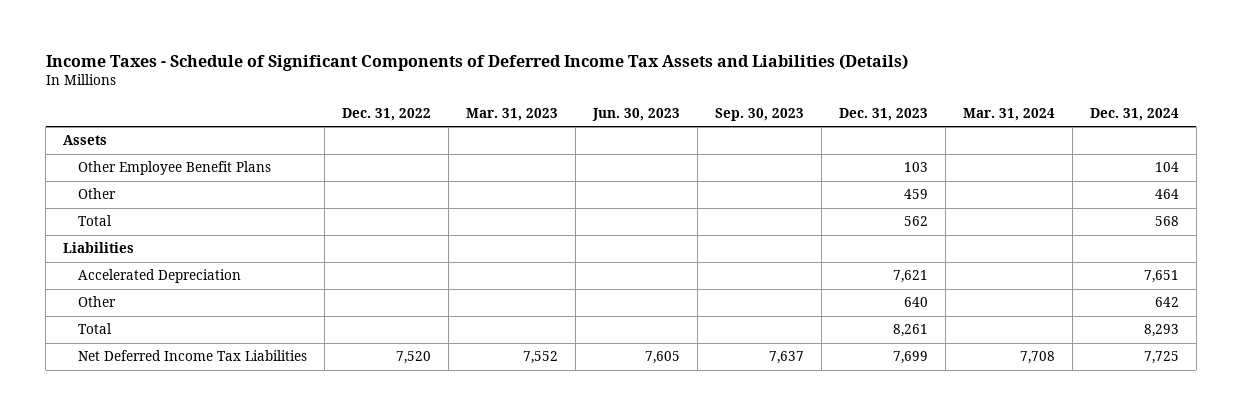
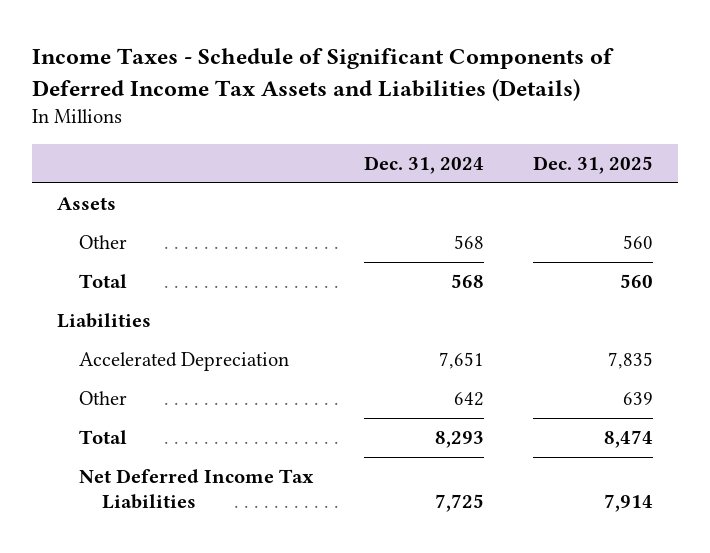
- | Dec. 31, 2022 | Mar. 31, 2023 | Jun. 30, 2023 | Sep. 30, 2023 | Dec. 31, 2023 | Mar. 31, 2024 | Dec. 31, 2024
+ | Dec. 31, 2024 | Dec. 31, 2025
- Other Employee Benefit Plans | | | | | 103 | | 104
- Other | | | | | 459 | | 464
+ Other | 568 | 560

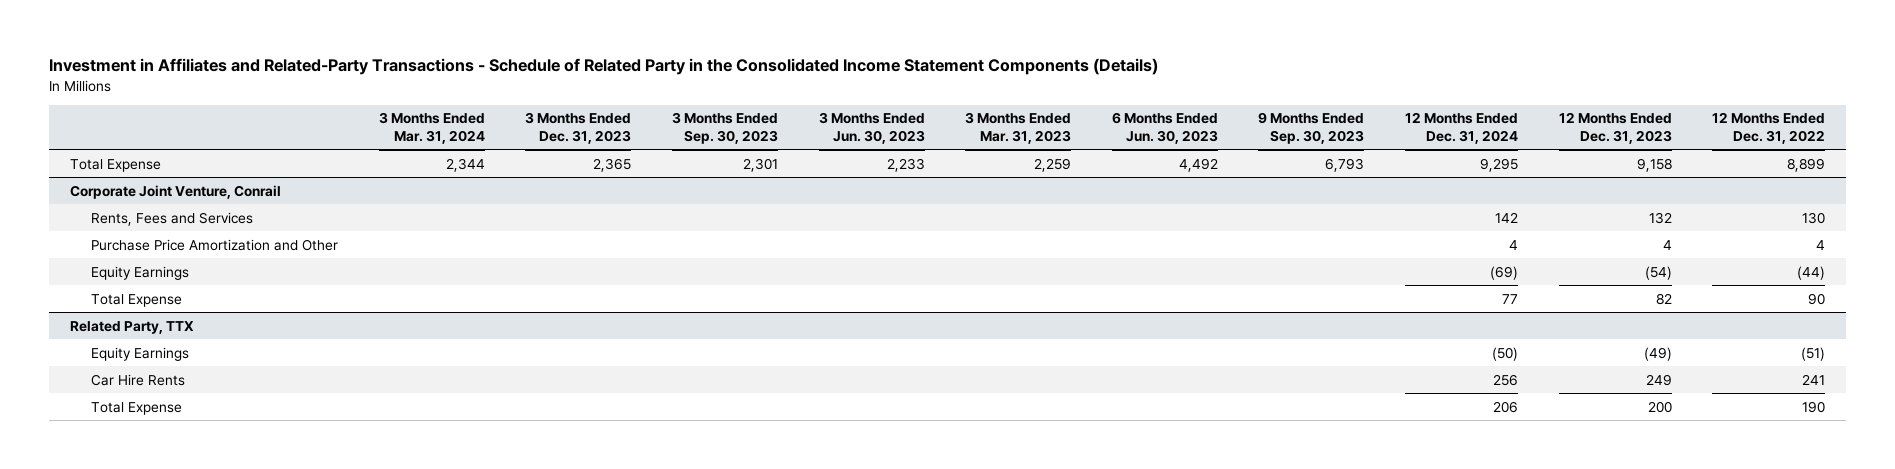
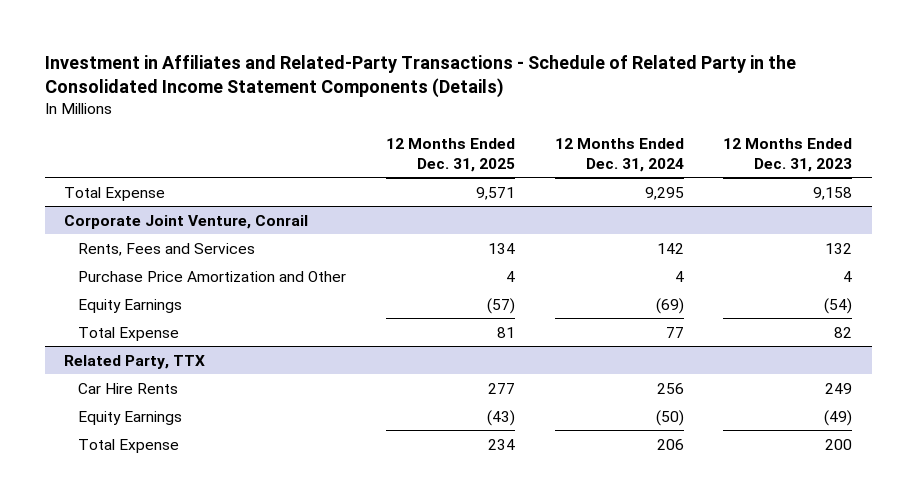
- | 3 Months Ended Mar. 31, 2024 | 3 Months Ended Dec. 31, 2023 | 3 Months Ended Sep. 30, 2023 | 3 Months Ended Jun. 30, 2023 | 3 Months Ended Mar. 31, 2023 | 6 Months Ended Jun. 30, 2023 | 9 Months Ended Sep. 30, 2023 | 12 Months Ended Dec. 31, 2024 | 12 Months Ended Dec. 31, 2023 | 12 Months Ended Dec. 31, 2022
+ | 12 Months Ended Dec. 31, 2025 | 12 Months Ended Dec. 31, 2024 | 12 Months Ended Dec. 31, 2023
@ Related Party, TTX
moved down: Equity Earnings | (43) | (50) | (49)

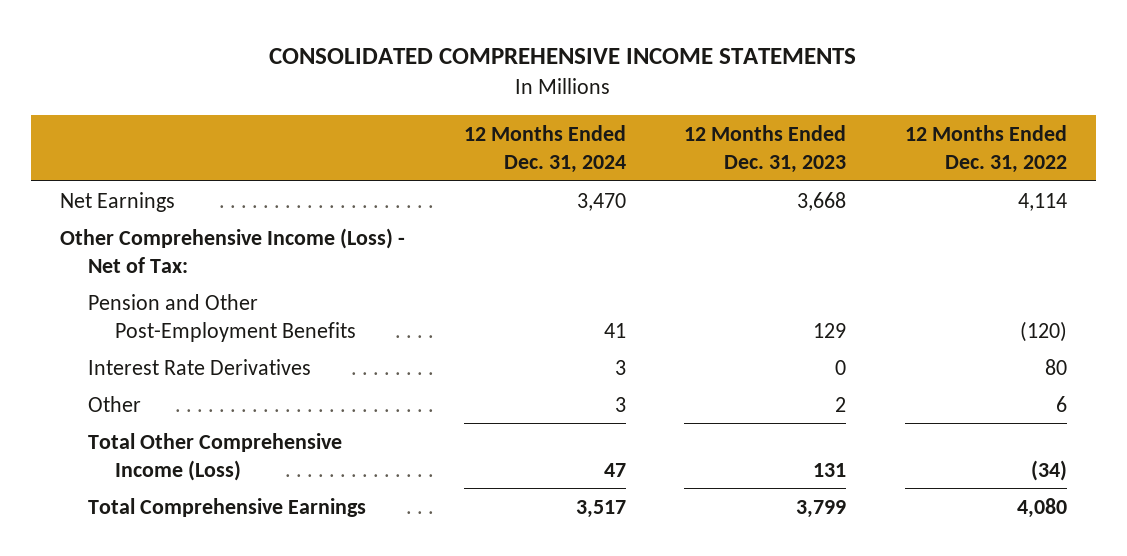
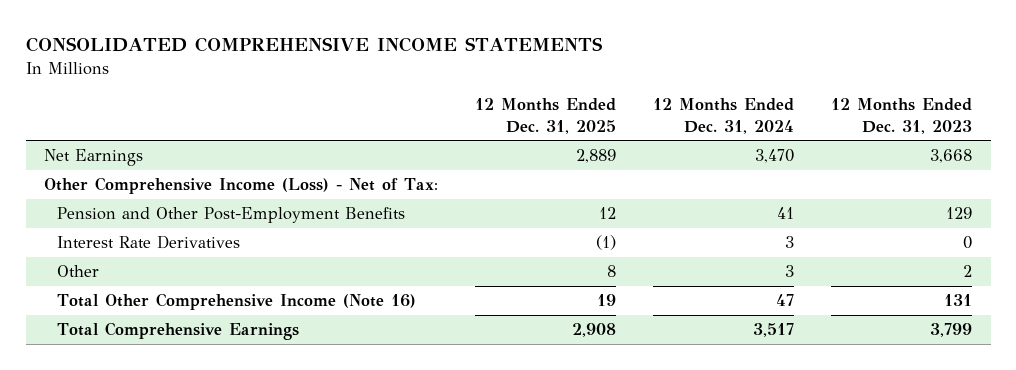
- | 12 Months Ended Dec. 31, 2024 | 12 Months Ended Dec. 31, 2023 | 12 Months Ended Dec. 31, 2022
+ | 12 Months Ended Dec. 31, 2025 | 12 Months Ended Dec. 31, 2024 | 12 Months Ended Dec. 31, 2023
- Total Other Comprehensive Income (Loss) | 47 | 131 | (34)
+ Total Other Comprehensive Income (Note 16) | 19 | 47 | 131

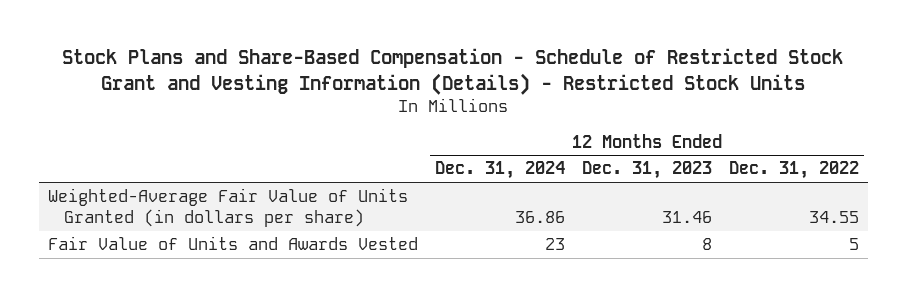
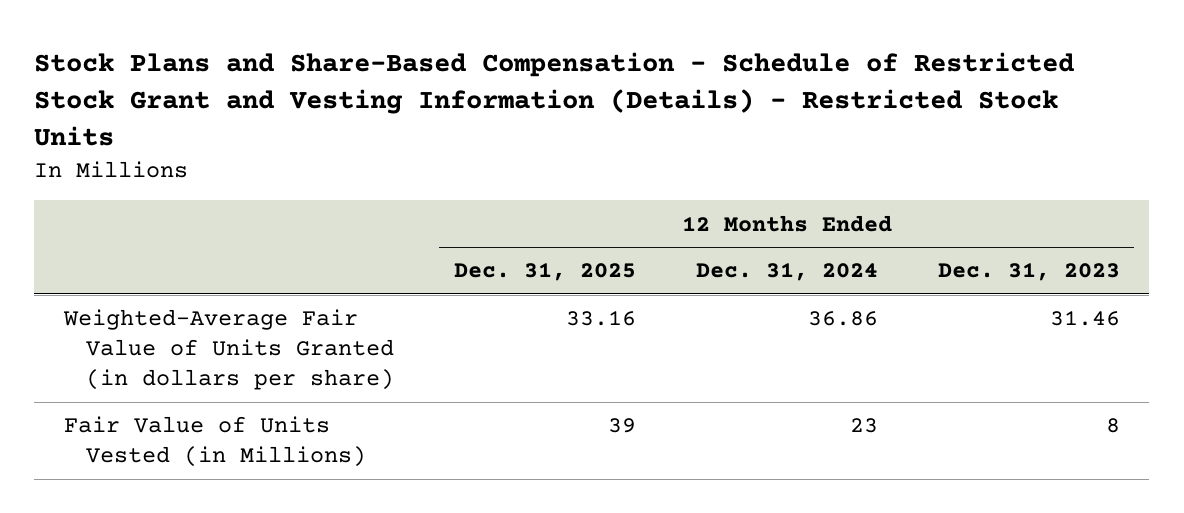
- | 12 Months Ended Dec. 31, 2024 | 12 Months Ended Dec. 31, 2023 | 12 Months Ended Dec. 31, 2022
+ | 12 Months Ended Dec. 31, 2025 | 12 Months Ended Dec. 31, 2024 | 12 Months Ended Dec. 31, 2023
- Fair Value of Units and Awards Vested | 23 | 8 | 5
+ Fair Value of Units Vested (in Millions) | 39 | 23 | 8

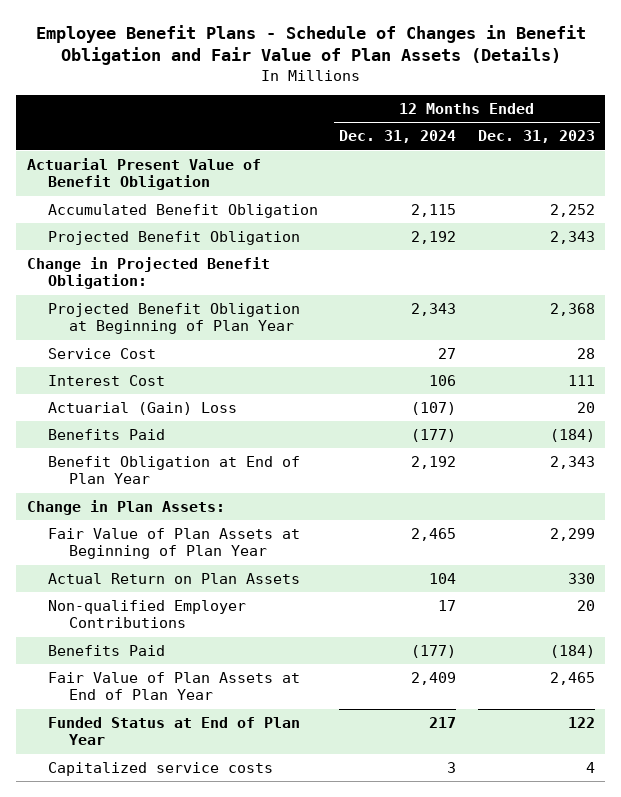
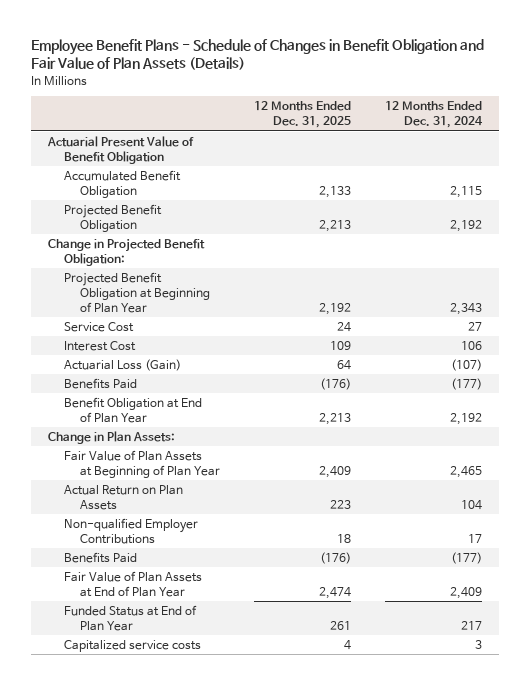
- | 12 Months Ended Dec. 31, 2024 | 12 Months Ended Dec. 31, 2023
+ | 12 Months Ended Dec. 31, 2025 | 12 Months Ended Dec. 31, 2024
- Actuarial (Gain) Loss | (107) | 20
+ Actuarial Loss (Gain) | 64 | (107)

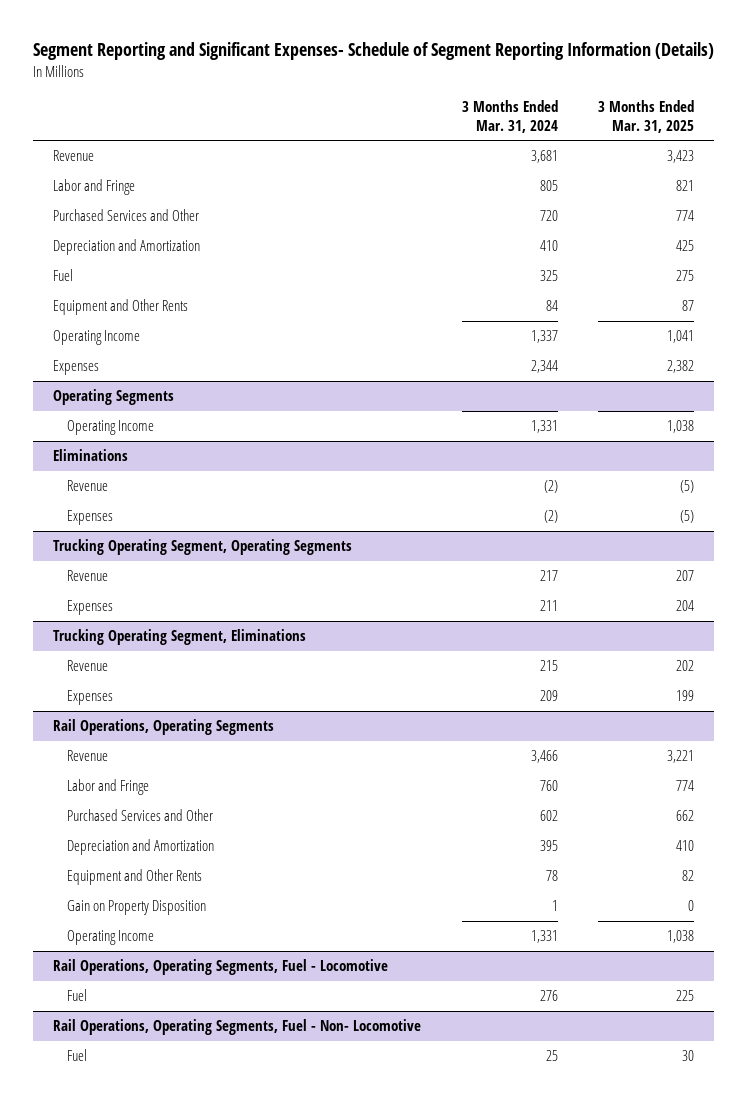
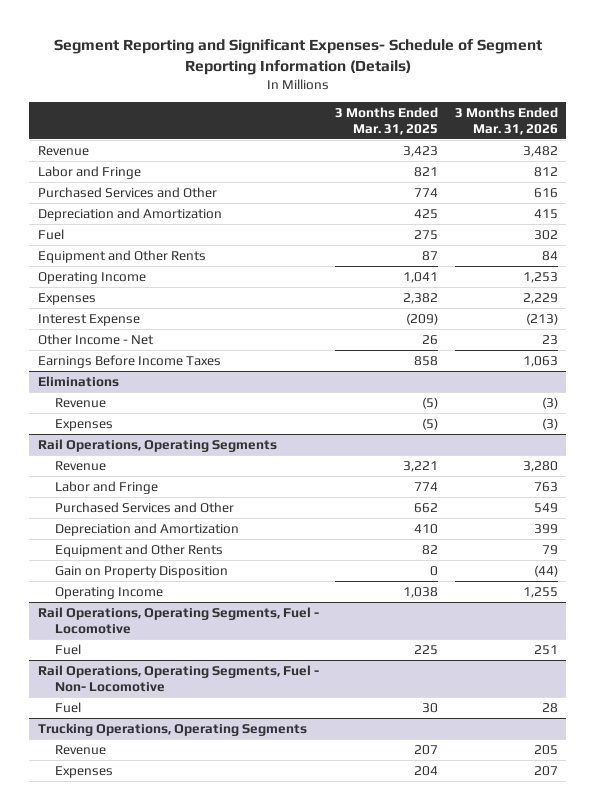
- | 3 Months Ended Mar. 31, 2024 | 3 Months Ended Mar. 31, 2025
+ | 3 Months Ended Mar. 31, 2025 | 3 Months Ended Mar. 31, 2026
- Operating Segments
- Operating Income | 1,331 | 1,038
+ Interest Expense | (209) | (213)
+ Other Income - Net | 26 | 23
+ Earnings Before Income Taxes | 858 | 1,063
- Trucking Operating Segment, Operating Segments
- Revenue | 217 | 207
- Expenses | 211 | 204
- Trucking Operating Segment, Eliminations
- Revenue | 215 | 202
- Expenses | 209 | 199
+ Trucking Operations, Operating Segments
+ Revenue | 207 | 205
+ Expenses | 204 | 207

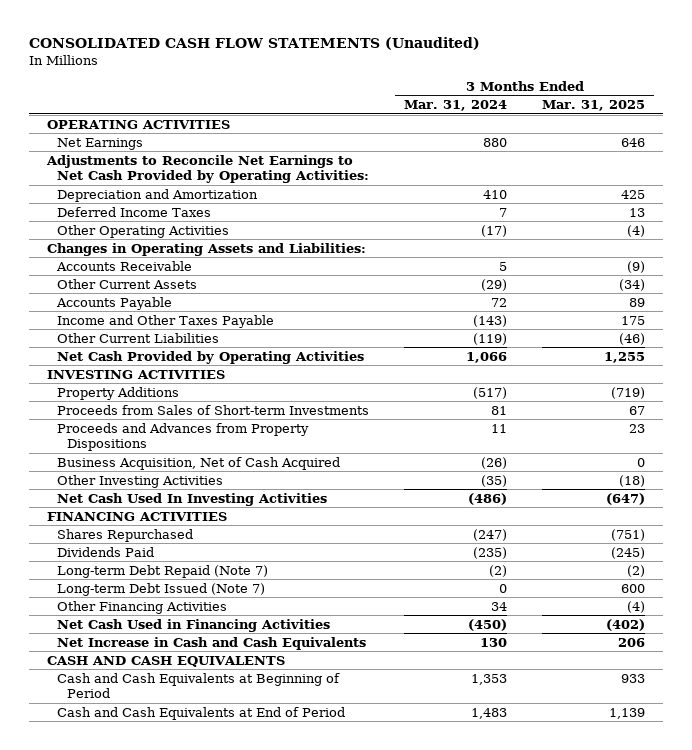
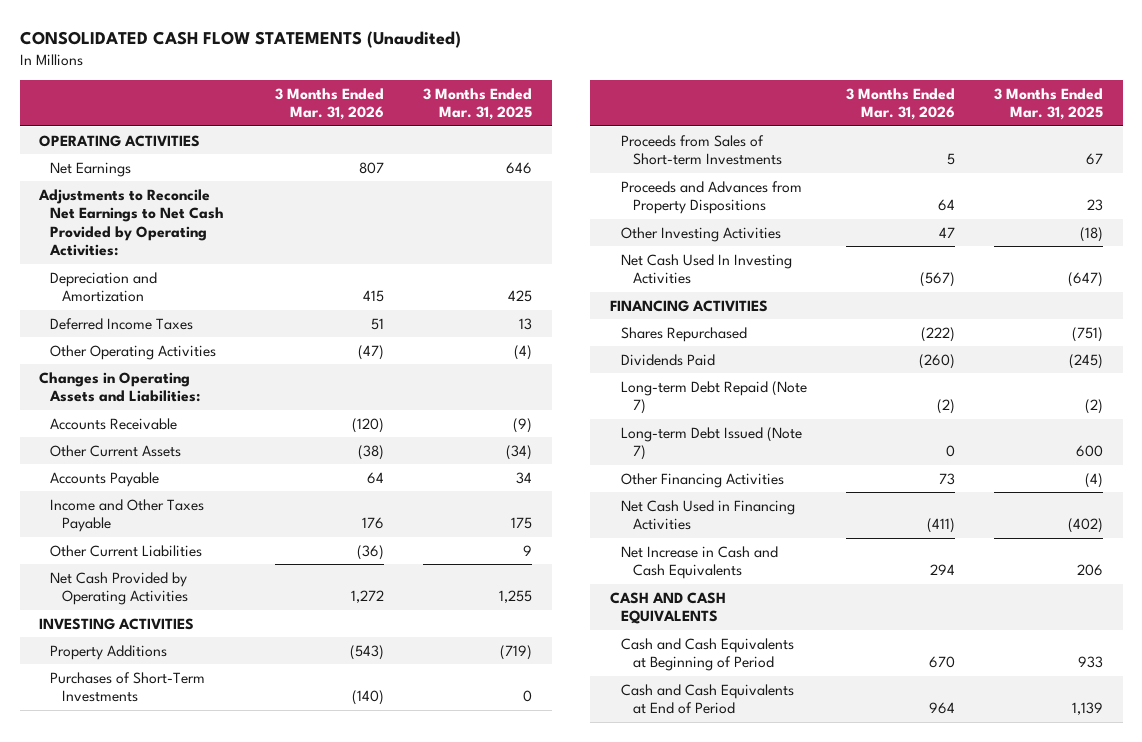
- | 3 Months Ended Mar. 31, 2024 | 3 Months Ended Mar. 31, 2025
+ | 3 Months Ended Mar. 31, 2026 | 3 Months Ended Mar. 31, 2025
- Accounts Payable | 72 | 89
+ Accounts Payable | 64 | 34
- Other Current Liabilities | (119) | (46)
+ Other Current Liabilities | (36) | 9
+ Purchases of Short-Term Investments | (140) | 0
- Business Acquisition, Net of Cash Acquired | (26) | 0

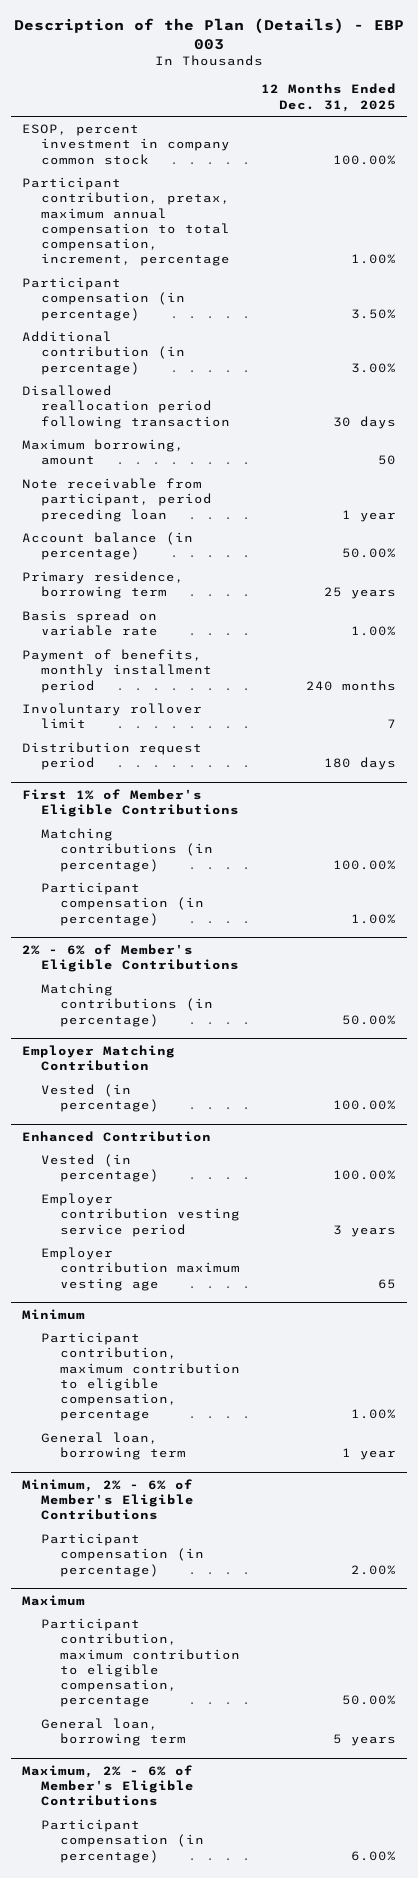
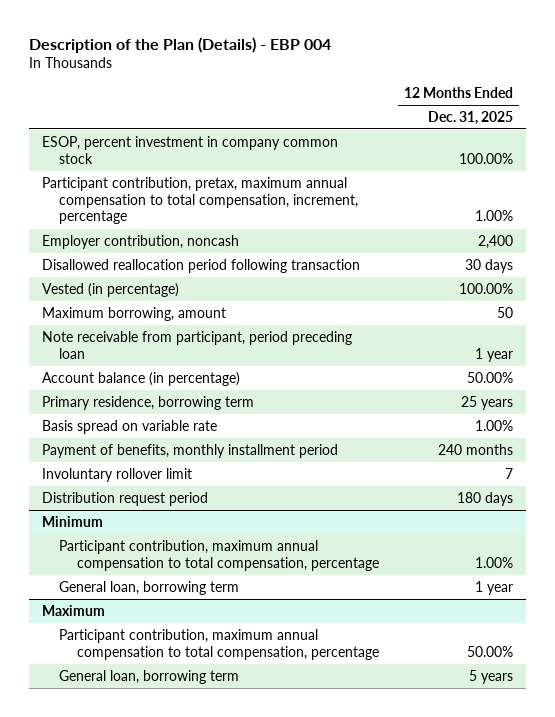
- Description of the Plan (Details) - EBP 003
+ Description of the Plan (Details) - EBP 004
- Participant compensation (in percentage) | 3.50%
- Additional contribution (in percentage) | 3.00%
+ Employer contribution, noncash | 2,400
+ Vested (in percentage) | 100.00%
- First 1% of Member's Eligible Contributions
- Matching contributions (in percentage) | 100.00%
- Participant compensation (in percentage) | 1.00%
- 2% - 6% of Member's Eligible Contributions
- Matching contributions (in percentage) | 50.00%
- Employer Matching Contribution
- Vested (in percentage) | 100.00%
- Enhanced Contribution
- Vested (in percentage) | 100.00%
- Employer contribution vesting service period | 3 years
- Employer contribution maximum vesting age | 65
@ Minimum
- Participant contribution, maximum contribution to eligible compensation, percentage | 1.00%
+ Participant contribution, maximum annual compensation to total compensation, percentage | 1.00%
- Minimum, 2% - 6% of Member's Eligible Contributions
- Participant compensation (in percentage) | 2.00%
@ Maximum
- Participant contribution, maximum contribution to eligible compensation, percentage | 50.00%
+ Participant contribution, maximum annual compensation to total compensation, percentage | 50.00%
- Maximum, 2% - 6% of Member's Eligible Contributions
- Participant compensation (in percentage) | 6.00%

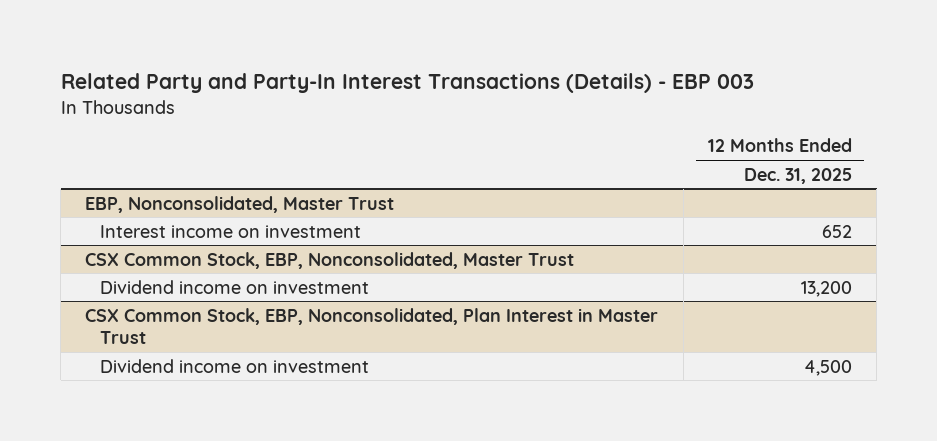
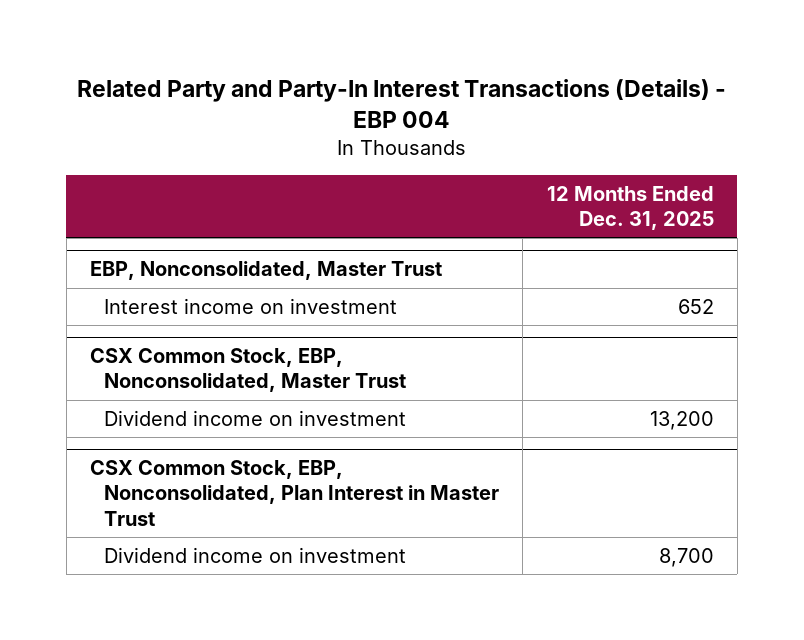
- Related Party and Party-In Interest Transactions (Details) - EBP 003
+ Related Party and Party-In Interest Transactions (Details) - EBP 004
@ CSX Common Stock, EBP, Nonconsolidated, Plan Interest in Master Trust
- Dividend income on investment | 4,500
+ Dividend income on investment | 8,700

